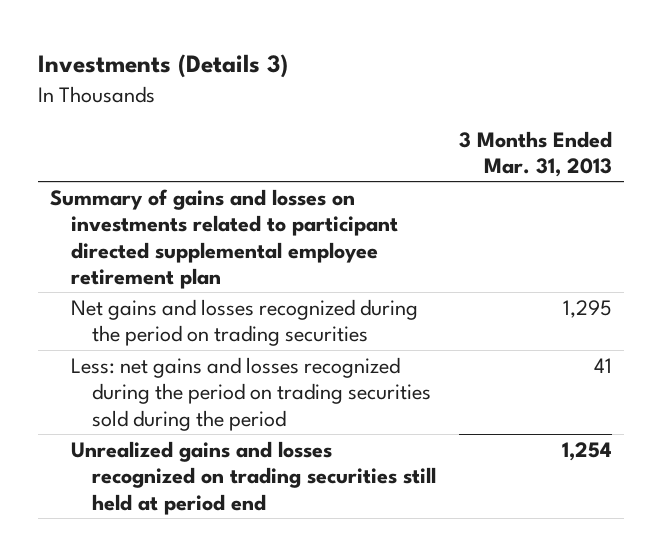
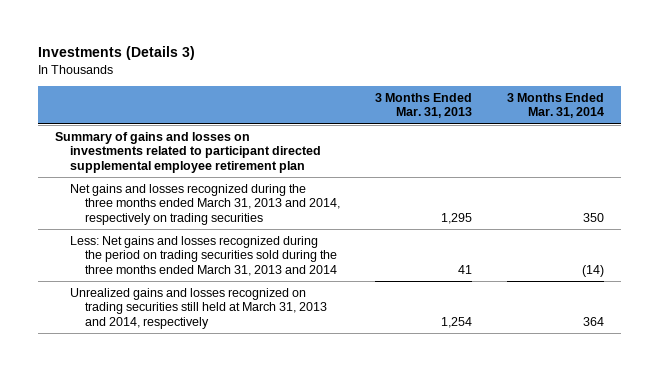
- | 3 Months Ended Mar. 31, 2013
+ | 3 Months Ended Mar. 31, 2013 | 3 Months Ended Mar. 31, 2014
- Net gains and losses recognized during the period on trading securities | 1,295
- Less: net gains and losses recognized during the period on trading securities sold during the period | 41
- Unrealized gains and losses recognized on trading securities still held at period end | 1,254
+ Net gains and losses recognized during the three months ended March 31, 2013 and 2014, respectively on trading securities | 1,295 | 350
+ Less: Net gains and losses recognized during the period on trading securities sold during the three months ended March 31, 2013 and 2014 | 41 | (14)
+ Unrealized gains and losses recognized on trading securities still held at March 31, 2013 and 2014, respectively | 1,254 | 364

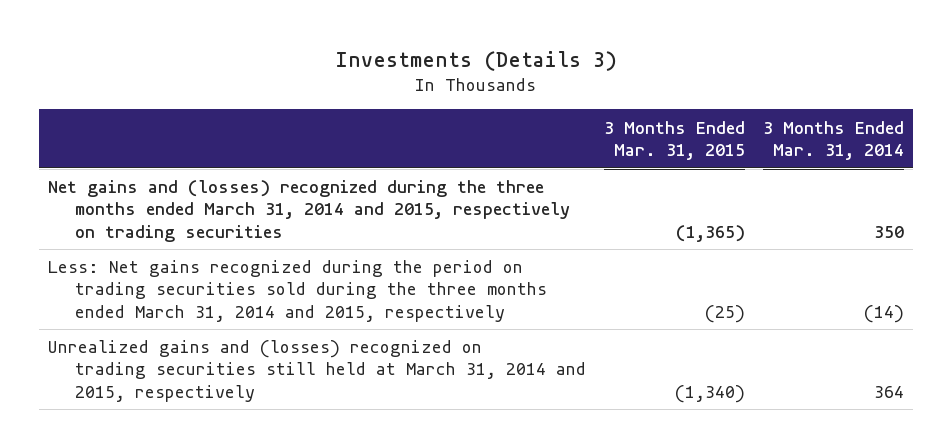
- | 3 Months Ended Mar. 31, 2013 | 3 Months Ended Mar. 31, 2014
+ | 3 Months Ended Mar. 31, 2015 | 3 Months Ended Mar. 31, 2014
- Summary of gains and losses on investments related to participant directed supplemental employee retirement plan
- Net gains and losses recognized during the three months ended March 31, 2013 and 2014, respectively on trading securities | 1,295 | 350
- Less: Net gains and losses recognized during the period on trading securities sold during the three months ended March 31, 2013 and 2014 | 41 | (14)
- Unrealized gains and losses recognized on trading securities still held at March 31, 2013 and 2014, respectively | 1,254 | 364
+ Net gains and (losses) recognized during the three months ended March 31, 2014 and 2015, respectively on trading securities | (1,365) | 350
+ Less: Net gains recognized during the period on trading securities sold during the three months ended March 31, 2014 and 2015, respectively | (25) | (14)
+ Unrealized gains and (losses) recognized on trading securities still held at March 31, 2014 and 2015, respectively | (1,340) | 364

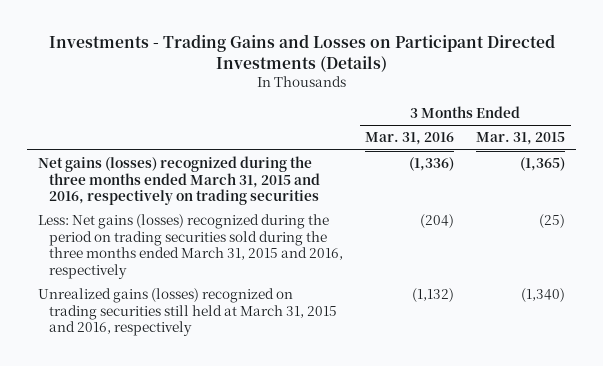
- Investments (Details 3)
+ Investments - Trading Gains and Losses on Participant Directed Investments (Details)
- | 3 Months Ended Mar. 31, 2015 | 3 Months Ended Mar. 31, 2014
+ | 3 Months Ended Mar. 31, 2016 | 3 Months Ended Mar. 31, 2015
- Net gains and (losses) recognized during the three months ended March 31, 2014 and 2015, respectively on trading securities | (1,365) | 350
- Less: Net gains recognized during the period on trading securities sold during the three months ended March 31, 2014 and 2015, respectively | (25) | (14)
- Unrealized gains and (losses) recognized on trading securities still held at March 31, 2014 and 2015, respectively | (1,340) | 364
+ Net gains (losses) recognized during the three months ended March 31, 2015 and 2016, respectively on trading securities | (1,336) | (1,365)
+ Less: Net gains (losses) recognized during the period on trading securities sold during the three months ended March 31, 2015 and 2016, respectively | (204) | (25)
+ Unrealized gains (losses) recognized on trading securities still held at March 31, 2015 and 2016, respectively | (1,132) | (1,340)

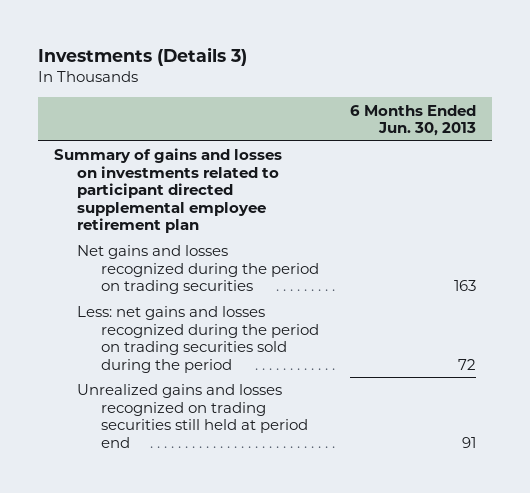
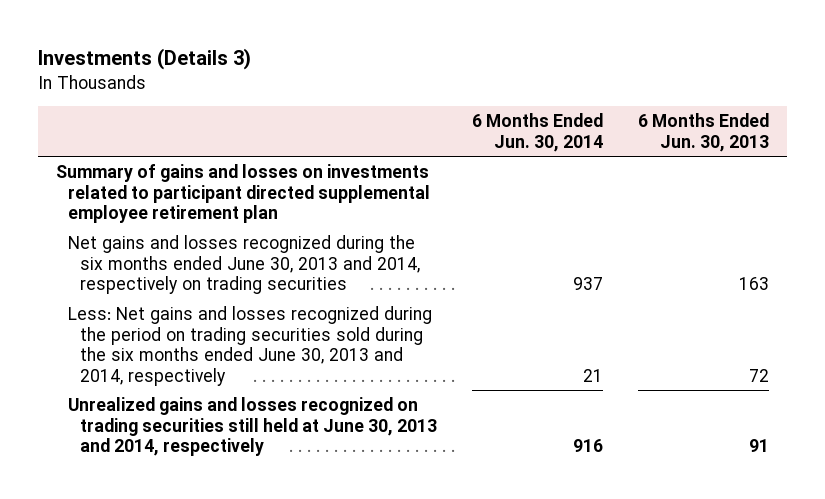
- | 6 Months Ended Jun. 30, 2013
+ | 6 Months Ended Jun. 30, 2014 | 6 Months Ended Jun. 30, 2013
- Net gains and losses recognized during the period on trading securities | 163
- Less: net gains and losses recognized during the period on trading securities sold during the period | 72
- Unrealized gains and losses recognized on trading securities still held at period end | 91
+ Net gains and losses recognized during the six months ended June 30, 2013 and 2014, respectively on trading securities | 937 | 163
+ Less: Net gains and losses recognized during the period on trading securities sold during the six months ended June 30, 2013 and 2014, respectively | 21 | 72
+ Unrealized gains and losses recognized on trading securities still held at June 30, 2013 and 2014, respectively | 916 | 91

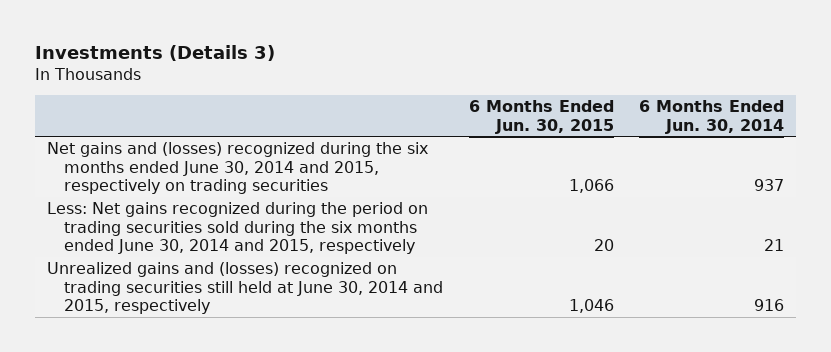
- | 6 Months Ended Jun. 30, 2014 | 6 Months Ended Jun. 30, 2013
+ | 6 Months Ended Jun. 30, 2015 | 6 Months Ended Jun. 30, 2014
- Summary of gains and losses on investments related to participant directed supplemental employee retirement plan
- Net gains and losses recognized during the six months ended June 30, 2013 and 2014, respectively on trading securities | 937 | 163
- Less: Net gains and losses recognized during the period on trading securities sold during the six months ended June 30, 2013 and 2014, respectively | 21 | 72
- Unrealized gains and losses recognized on trading securities still held at June 30, 2013 and 2014, respectively | 916 | 91
+ Net gains and (losses) recognized during the six months ended June 30, 2014 and 2015, respectively on trading securities | 1,066 | 937
+ Less: Net gains recognized during the period on trading securities sold during the six months ended June 30, 2014 and 2015, respectively | 20 | 21
+ Unrealized gains and (losses) recognized on trading securities still held at June 30, 2014 and 2015, respectively | 1,046 | 916

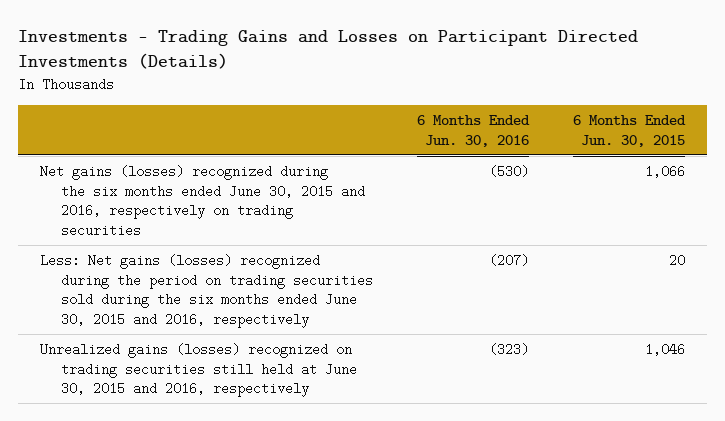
- Investments (Details 3)
+ Investments - Trading Gains and Losses on Participant Directed Investments (Details)
- | 6 Months Ended Jun. 30, 2015 | 6 Months Ended Jun. 30, 2014
+ | 6 Months Ended Jun. 30, 2016 | 6 Months Ended Jun. 30, 2015
- Net gains and (losses) recognized during the six months ended June 30, 2014 and 2015, respectively on trading securities | 1,066 | 937
- Less: Net gains recognized during the period on trading securities sold during the six months ended June 30, 2014 and 2015, respectively | 20 | 21
- Unrealized gains and (losses) recognized on trading securities still held at June 30, 2014 and 2015, respectively | 1,046 | 916
+ Net gains (losses) recognized during the six months ended June 30, 2015 and 2016, respectively on trading securities | (530) | 1,066
+ Less: Net gains (losses) recognized during the period on trading securities sold during the six months ended June 30, 2015 and 2016, respectively | (207) | 20
+ Unrealized gains (losses) recognized on trading securities still held at June 30, 2015 and 2016, respectively | (323) | 1,046

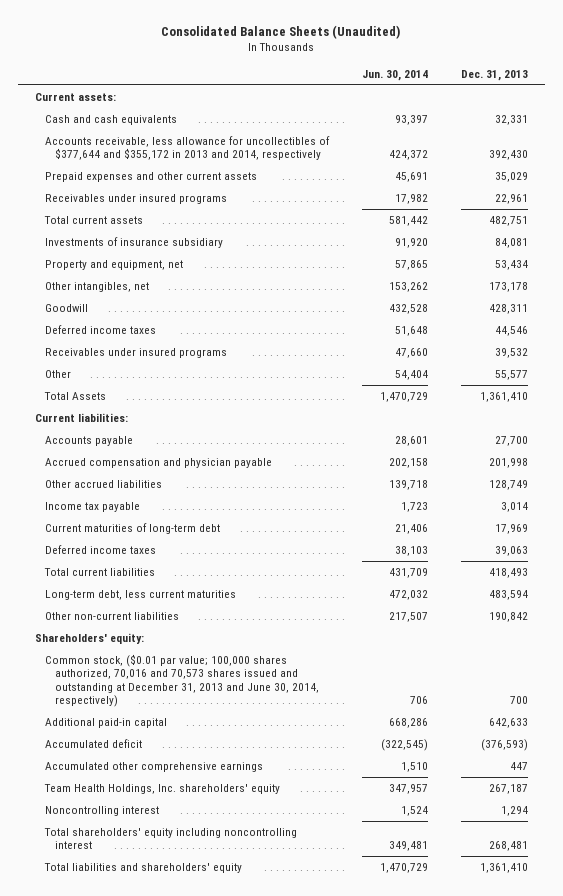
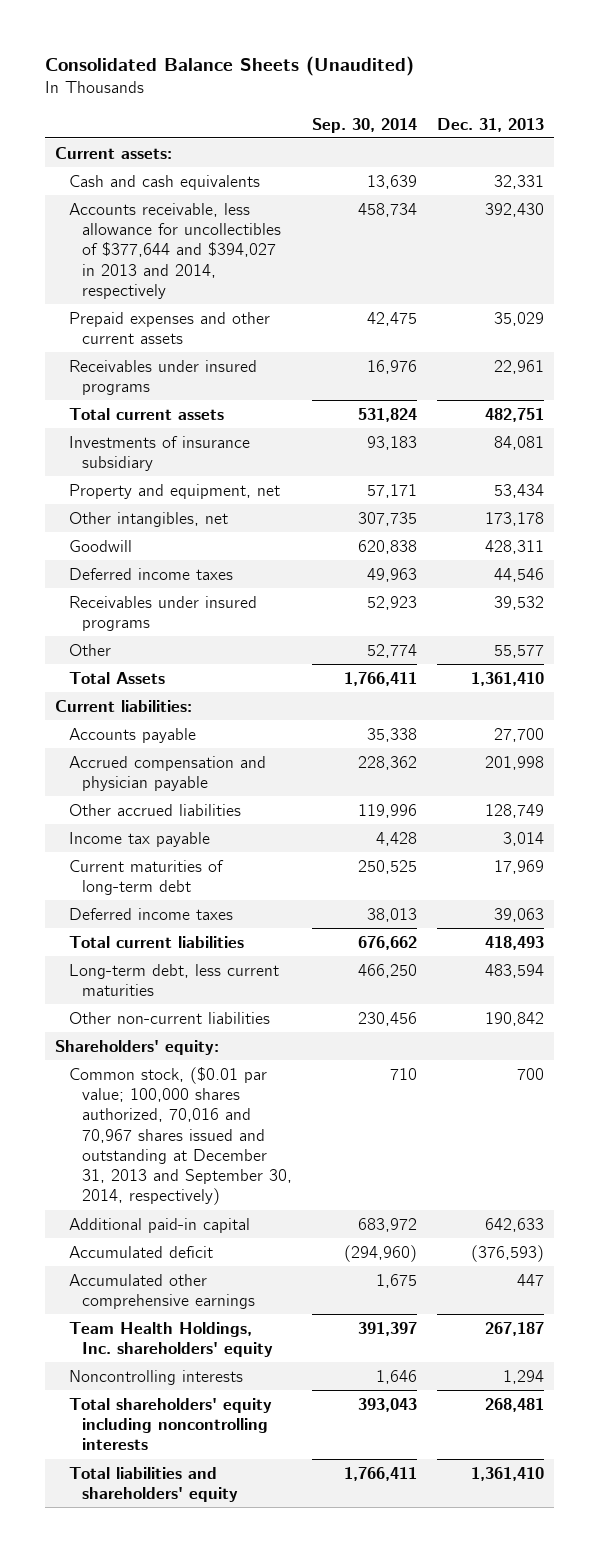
- | Jun. 30, 2014 | Dec. 31, 2013
+ | Sep. 30, 2014 | Dec. 31, 2013
- Accounts receivable, less allowance for uncollectibles of $377,644 and $355,172 in 2013 and 2014, respectively | 424,372 | 392,430
+ Accounts receivable, less allowance for uncollectibles of $377,644 and $394,027 in 2013 and 2014, respectively | 458,734 | 392,430
- Common stock, ($0.01 par value; 100,000 shares authorized, 70,016 and 70,573 shares issued and outstanding at December 31, 2013 and June 30, 2014, respectively) | 706 | 700
+ Common stock, ($0.01 par value; 100,000 shares authorized, 70,016 and 70,967 shares issued and outstanding at December 31, 2013 and September 30, 2014, respectively) | 710 | 700
- Noncontrolling interest | 1,524 | 1,294
- Total shareholders' equity including noncontrolling interest | 349,481 | 268,481
+ Noncontrolling interests | 1,646 | 1,294
+ Total shareholders' equity including noncontrolling interests | 393,043 | 268,481

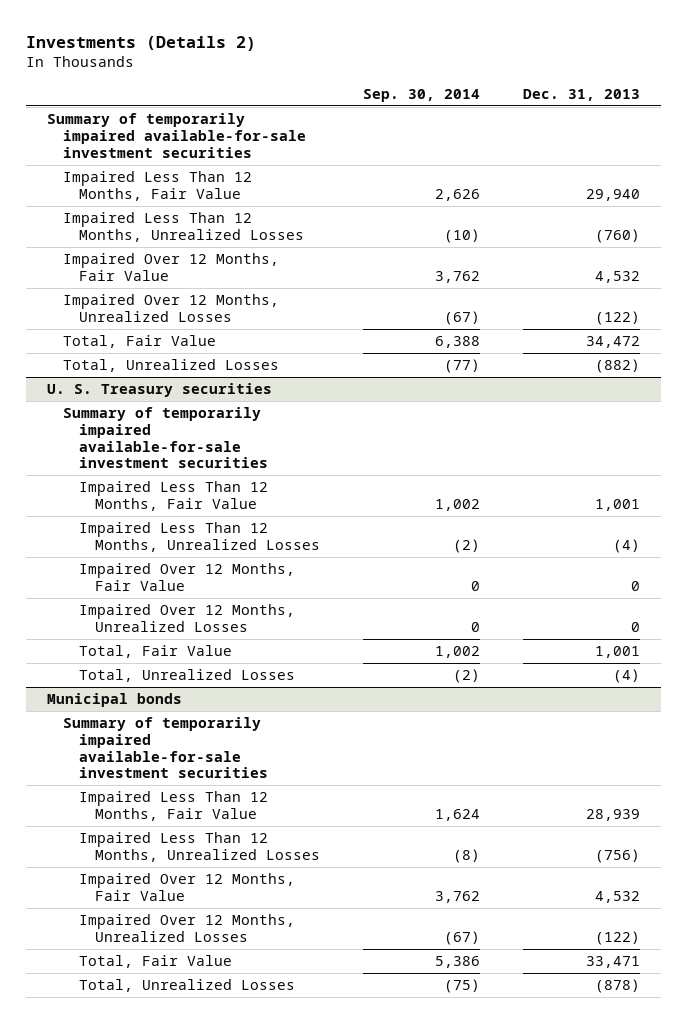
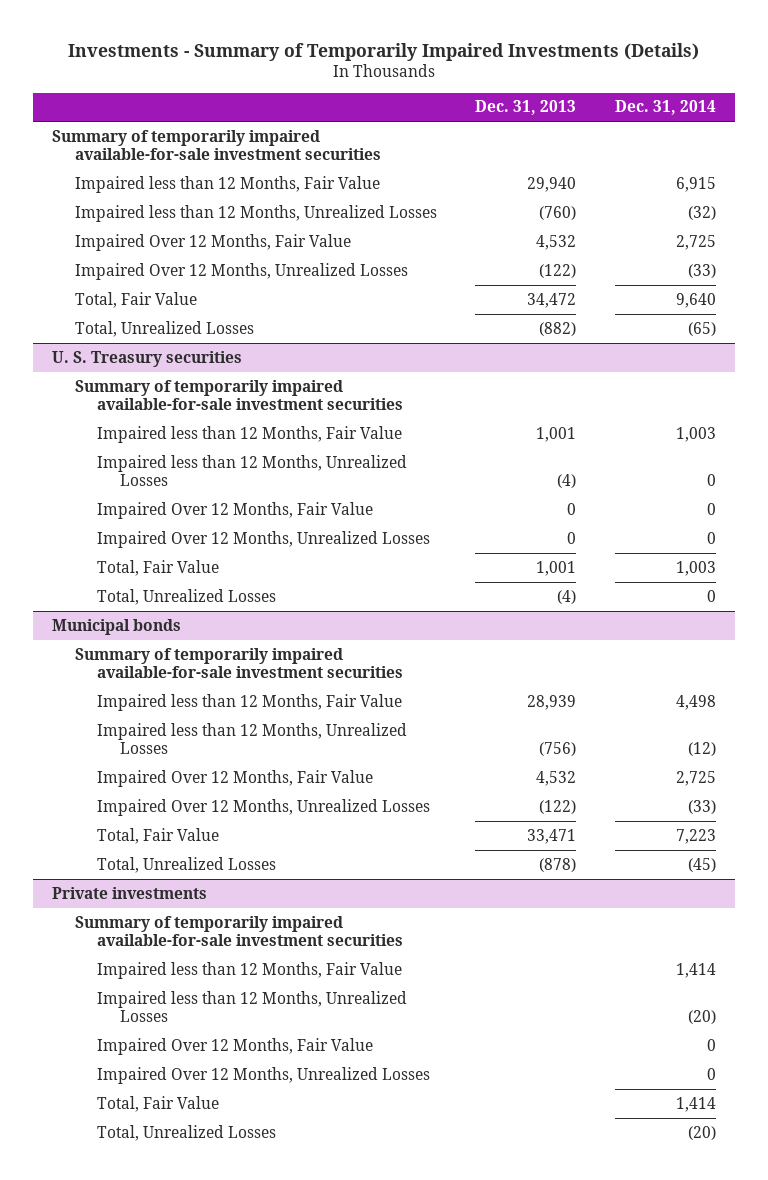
- Investments (Details 2)
+ Investments - Summary of Temporarily Impaired Investments (Details)
- | Sep. 30, 2014 | Dec. 31, 2013
+ | Dec. 31, 2013 | Dec. 31, 2014
- Impaired Less Than 12 Months, Fair Value | 2,626 | 29,940
- Impaired Less Than 12 Months, Unrealized Losses | (10) | (760)
+ Impaired less than 12 Months, Fair Value | 29,940 | 6,915
+ Impaired less than 12 Months, Unrealized Losses | (760) | (32)
@ U. S. Treasury securities
- Impaired Less Than 12 Months, Fair Value | 1,002 | 1,001
- Impaired Less Than 12 Months, Unrealized Losses | (2) | (4)
+ Impaired less than 12 Months, Fair Value | 1,001 | 1,003
+ Impaired less than 12 Months, Unrealized Losses | (4) | 0
@ Municipal bonds
- Impaired Less Than 12 Months, Fair Value | 1,624 | 28,939
- Impaired Less Than 12 Months, Unrealized Losses | (8) | (756)
+ Impaired less than 12 Months, Fair Value | 28,939 | 4,498
+ Impaired less than 12 Months, Unrealized Losses | (756) | (12)
+ Private investments
+ Summary of temporarily impaired available-for-sale investment securities
+ Impaired less than 12 Months, Fair Value | | 1,414
+ Impaired less than 12 Months, Unrealized Losses | | (20)
+ Impaired Over 12 Months, Fair Value | | 0
+ Impaired Over 12 Months, Unrealized Losses | | 0
+ Total, Fair Value | | 1,414
+ Total, Unrealized Losses | | (20)

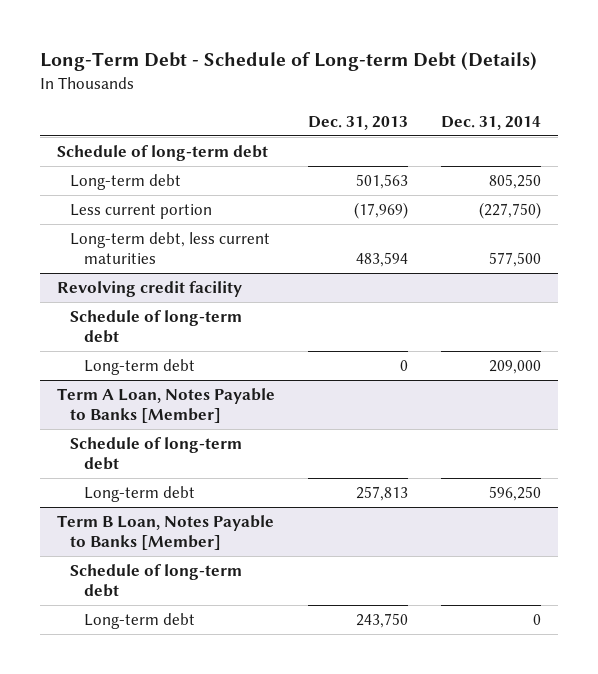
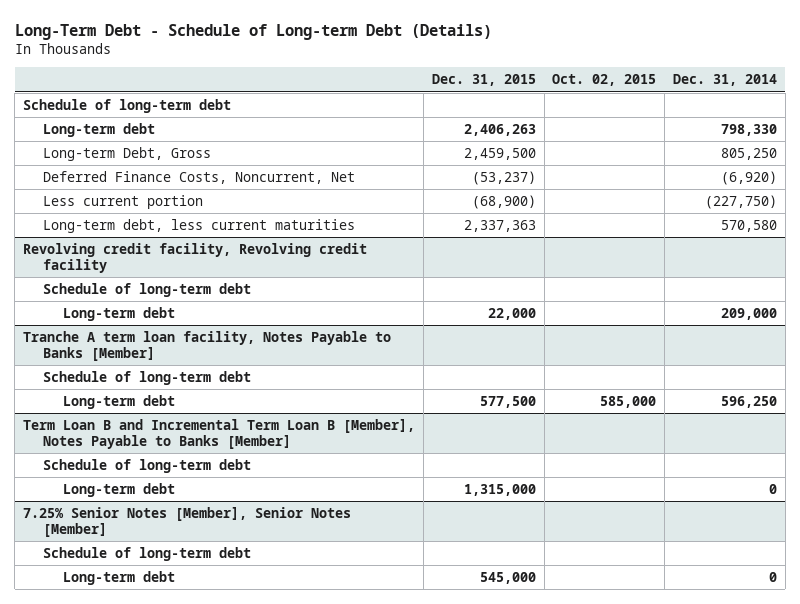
- | Dec. 31, 2013 | Dec. 31, 2014
+ | Dec. 31, 2015 | Oct. 02, 2015 | Dec. 31, 2014
- Long-term debt | 501,563 | 805,250
+ Long-term debt | 2,406,263 | | 798,330
+ Long-term Debt, Gross | 2,459,500 | | 805,250
+ Deferred Finance Costs, Noncurrent, Net | (53,237) | | (6,920)
- Long-term debt, less current maturities | 483,594 | 577,500
- Revolving credit facility
+ Long-term debt, less current maturities | 2,337,363 | | 570,580
+ Revolving credit facility, Revolving credit facility
- Term A Loan, Notes Payable to Banks [Member]
+ Tranche A term loan facility, Notes Payable to Banks [Member]
- Term B Loan, Notes Payable to Banks [Member]
+ Term Loan B and Incremental Term Loan B [Member], Notes Payable to Banks [Member]
+ 7.25% Senior Notes [Member], Senior Notes [Member]
+ Schedule of long-term debt
+ Long-term debt | 545,000 | | 0

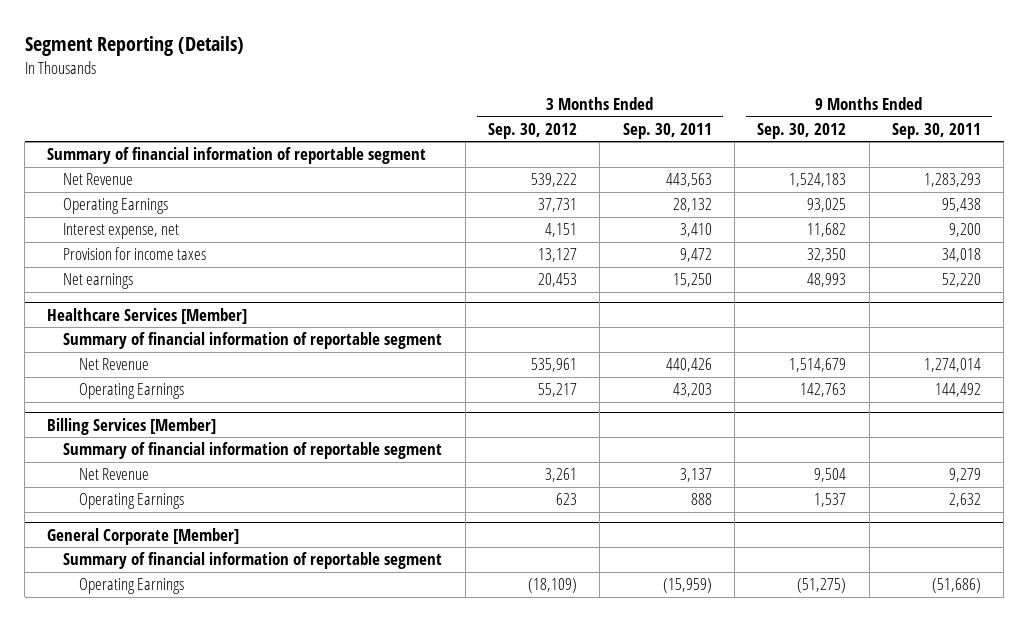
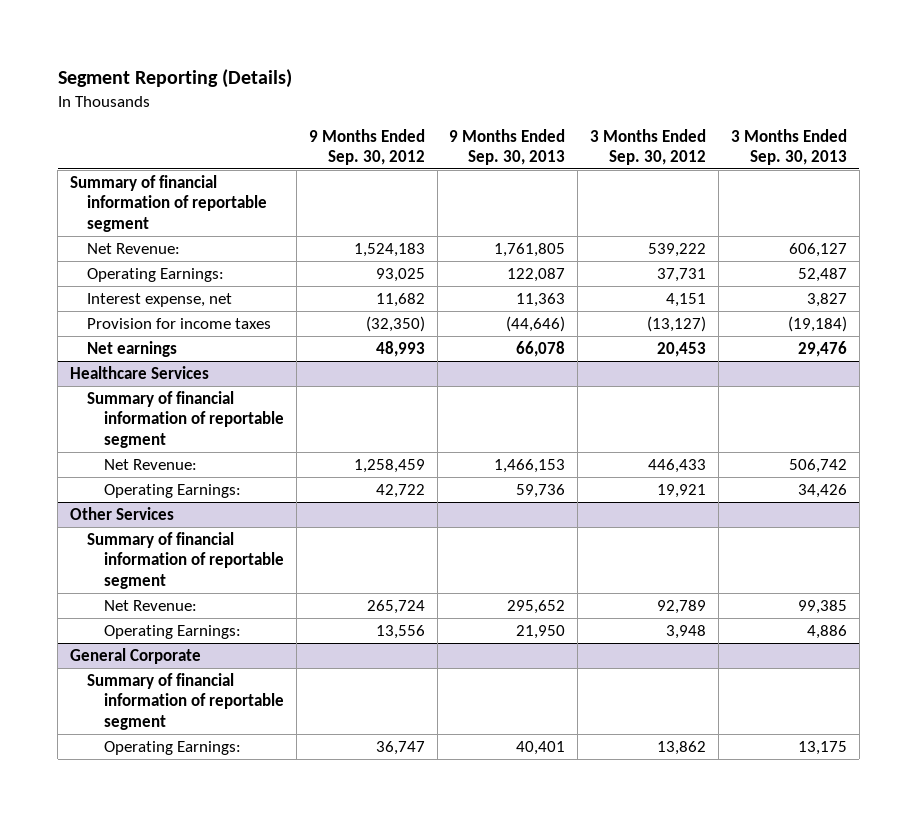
- | 3 Months Ended Sep. 30, 2012 | 3 Months Ended Sep. 30, 2011 | 9 Months Ended Sep. 30, 2012 | 9 Months Ended Sep. 30, 2011
+ | 9 Months Ended Sep. 30, 2012 | 9 Months Ended Sep. 30, 2013 | 3 Months Ended Sep. 30, 2012 | 3 Months Ended Sep. 30, 2013
- Net Revenue | 539,222 | 443,563 | 1,524,183 | 1,283,293
- Operating Earnings | 37,731 | 28,132 | 93,025 | 95,438
+ Net Revenue: | 1,524,183 | 1,761,805 | 539,222 | 606,127
+ Operating Earnings: | 93,025 | 122,087 | 37,731 | 52,487
- Provision for income taxes | 13,127 | 9,472 | 32,350 | 34,018
+ Provision for income taxes | (32,350) | (44,646) | (13,127) | (19,184)
- Healthcare Services [Member]
+ Healthcare Services
- Net Revenue | 535,961 | 440,426 | 1,514,679 | 1,274,014
- Operating Earnings | 55,217 | 43,203 | 142,763 | 144,492
- Billing Services [Member]
+ Net Revenue: | 1,258,459 | 1,466,153 | 446,433 | 506,742
+ Operating Earnings: | 42,722 | 59,736 | 19,921 | 34,426
+ Other Services
- Net Revenue | 3,261 | 3,137 | 9,504 | 9,279
- Operating Earnings | 623 | 888 | 1,537 | 2,632
- General Corporate [Member]
+ Net Revenue: | 265,724 | 295,652 | 92,789 | 99,385
+ Operating Earnings: | 13,556 | 21,950 | 3,948 | 4,886
+ General Corporate
- Operating Earnings | (18,109) | (15,959) | (51,275) | (51,686)
+ Operating Earnings: | 36,747 | 40,401 | 13,862 | 13,175

